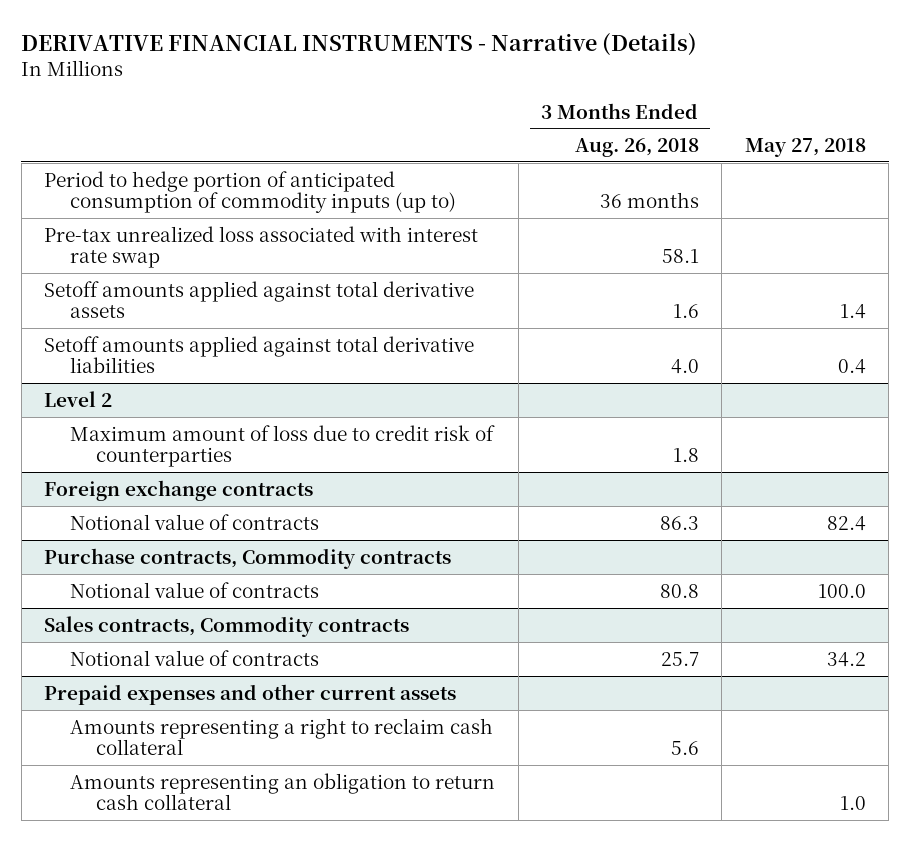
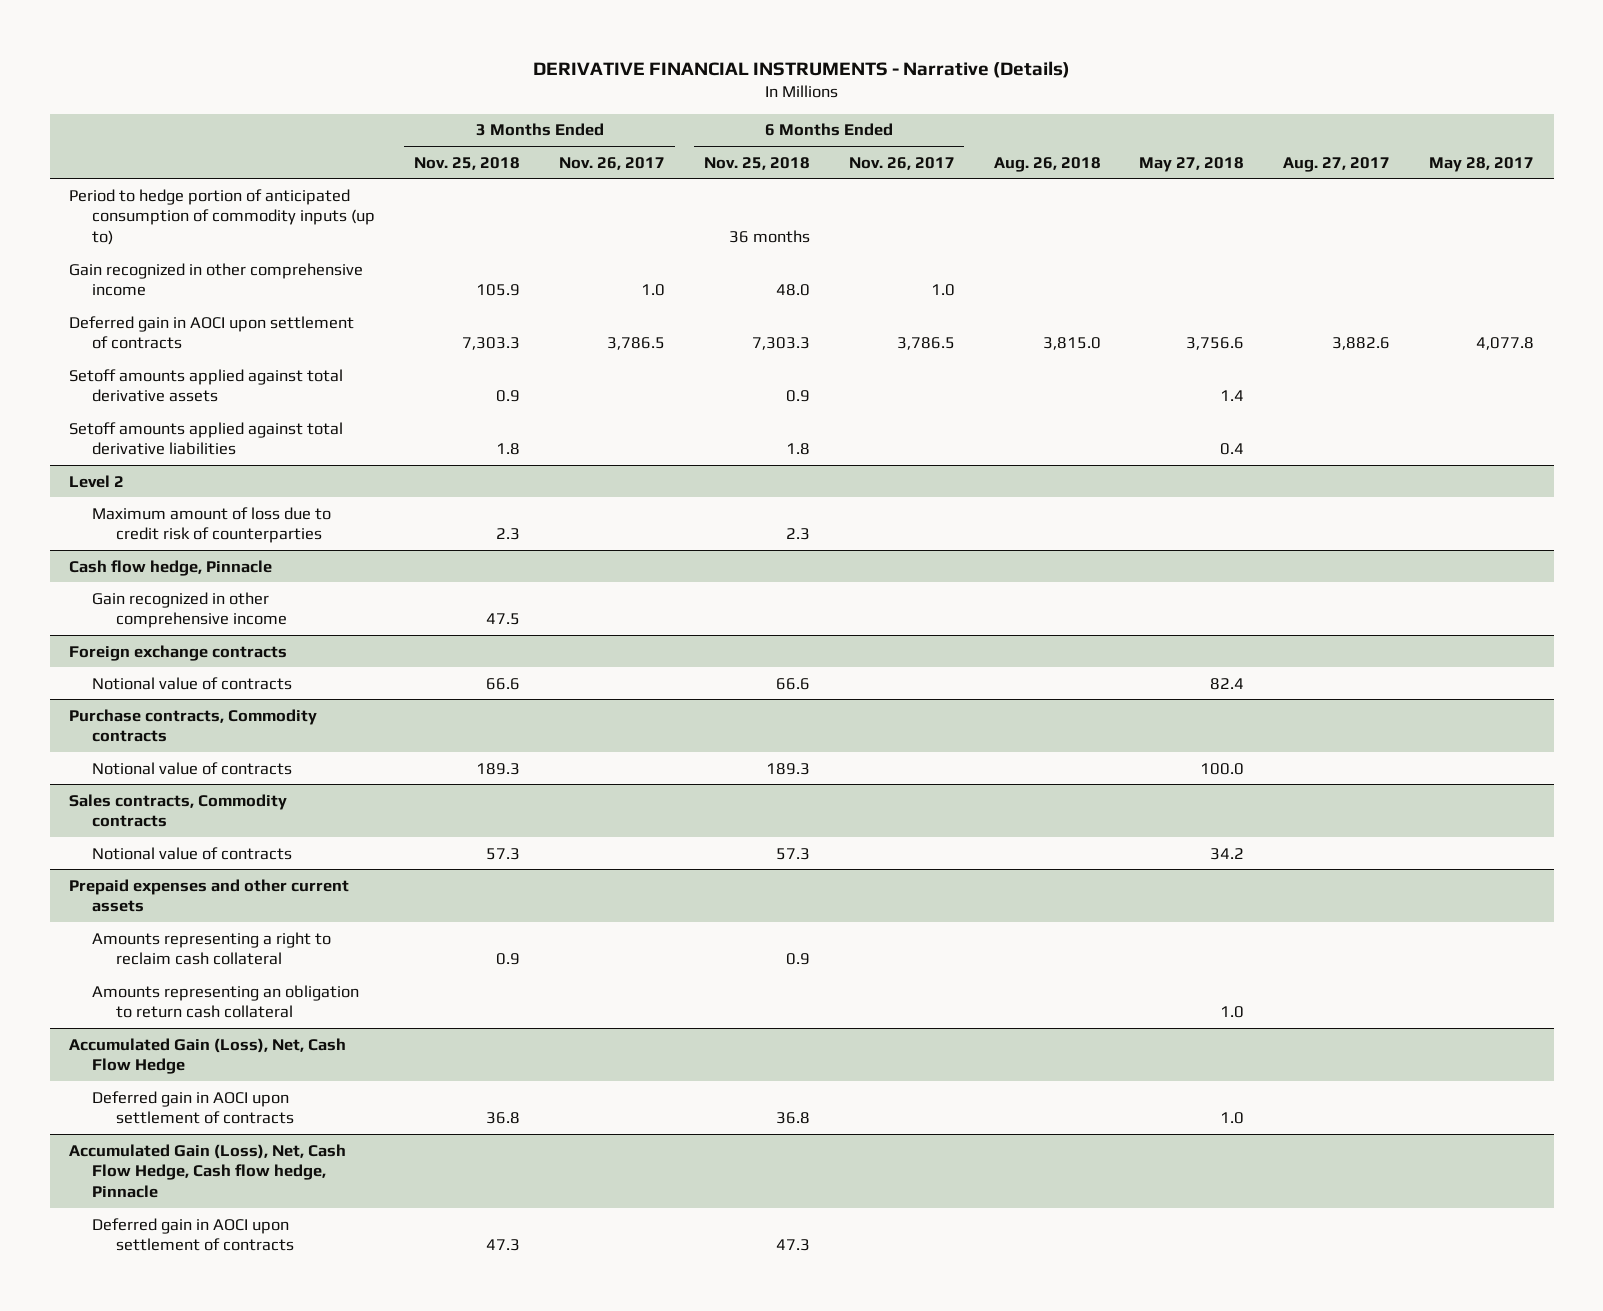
- | 3 Months Ended Aug. 26, 2018 | May 27, 2018
+ | 3 Months Ended Nov. 25, 2018 | 3 Months Ended Nov. 26, 2017 | 6 Months Ended Nov. 25, 2018 | 6 Months Ended Nov. 26, 2017 | Aug. 26, 2018 | May 27, 2018 | Aug. 27, 2017 | May 28, 2017
- Pre-tax unrealized loss associated with interest rate swap | 58.1 |
+ Gain recognized in other comprehensive income | 105.9 | 1.0 | 48.0 | 1.0 | | | |
+ Deferred gain in AOCI upon settlement of contracts | 7,303.3 | 3,786.5 | 7,303.3 | 3,786.5 | 3,815.0 | 3,756.6 | 3,882.6 | 4,077.8
+ Cash flow hedge, Pinnacle
+ Gain recognized in other comprehensive income | 47.5 | | | | | | |
+ Accumulated Gain (Loss), Net, Cash Flow Hedge
+ Deferred gain in AOCI upon settlement of contracts | 36.8 | | 36.8 | | | 1.0 | |
+ Accumulated Gain (Loss), Net, Cash Flow Hedge, Cash flow hedge, Pinnacle
+ Deferred gain in AOCI upon settlement of contracts | 47.3 | | 47.3 | | | | |

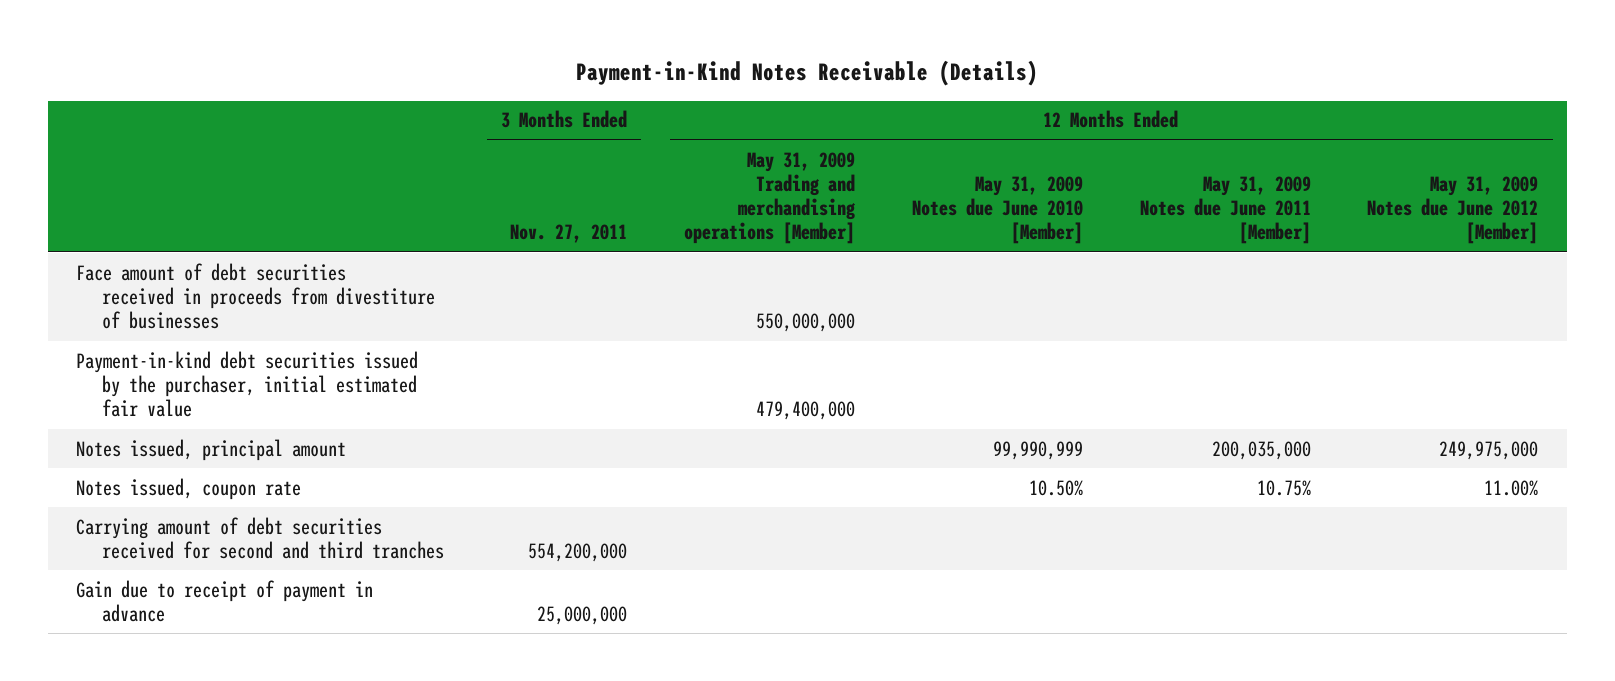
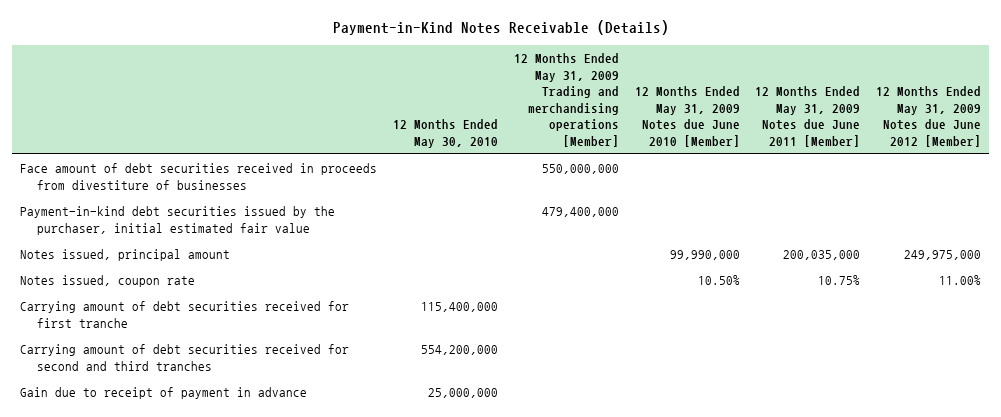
- | 3 Months Ended Nov. 27, 2011 | 12 Months Ended May 31, 2009 Trading and merchandising operations [Member] | 12 Months Ended May 31, 2009 Notes due June 2010 [Member] | 12 Months Ended May 31, 2009 Notes due June 2011 [Member] | 12 Months Ended May 31, 2009 Notes due June 2012 [Member]
+ | 12 Months Ended May 30, 2010 | 12 Months Ended May 31, 2009 Trading and merchandising operations [Member] | 12 Months Ended May 31, 2009 Notes due June 2010 [Member] | 12 Months Ended May 31, 2009 Notes due June 2011 [Member] | 12 Months Ended May 31, 2009 Notes due June 2012 [Member]
- Notes issued, principal amount | | | 99,990,999 | 200,035,000 | 249,975,000
+ Notes issued, principal amount | | | 99,990,000 | 200,035,000 | 249,975,000
+ Carrying amount of debt securities received for first tranche | 115,400,000 | | | |

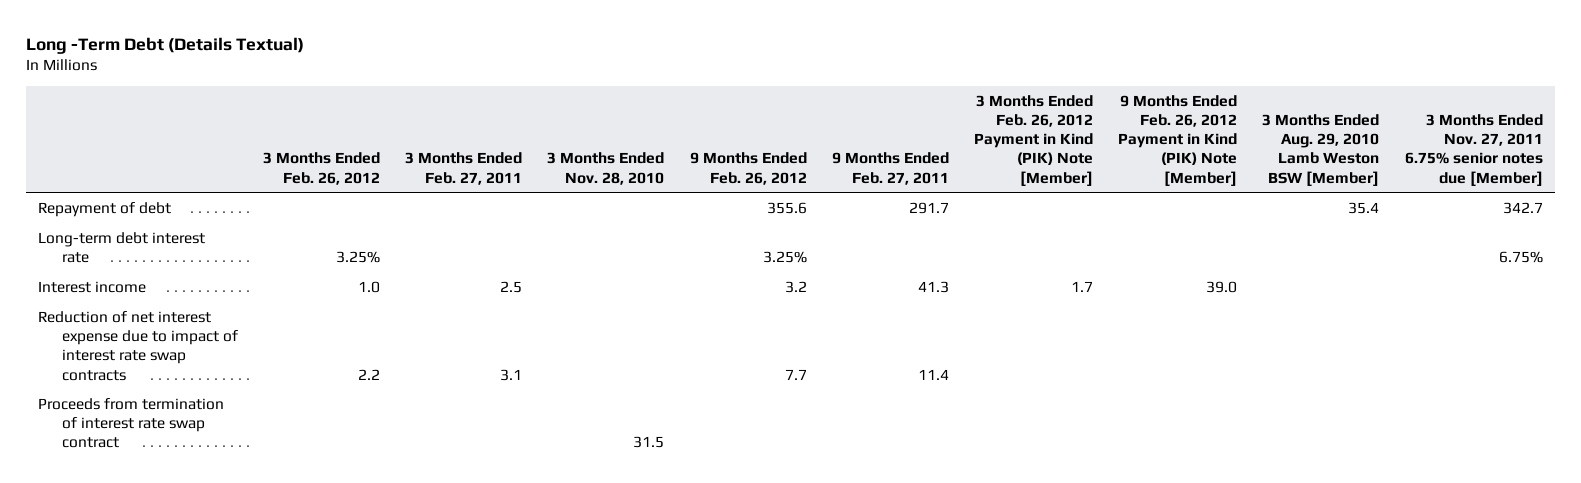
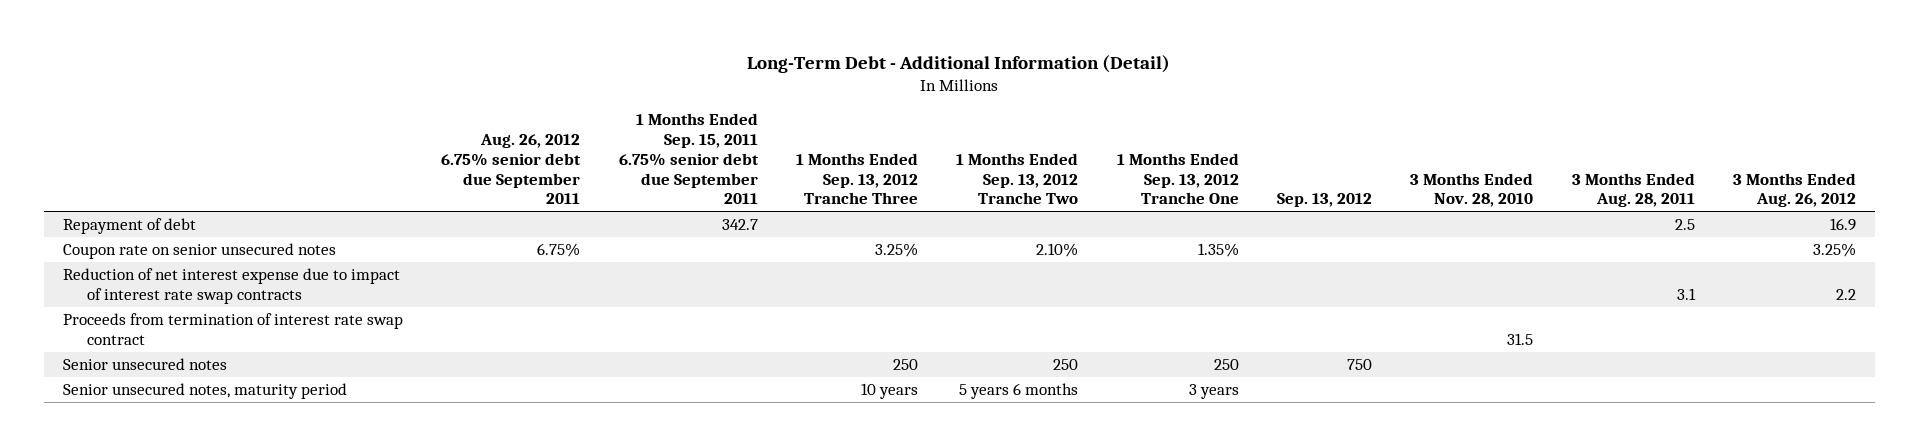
- Long -Term Debt (Details Textual)
+ Long-Term Debt - Additional Information (Detail)
- | 3 Months Ended Feb. 26, 2012 | 3 Months Ended Feb. 27, 2011 | 3 Months Ended Nov. 28, 2010 | 9 Months Ended Feb. 26, 2012 | 9 Months Ended Feb. 27, 2011 | 3 Months Ended Feb. 26, 2012 Payment in Kind (PIK) Note [Member] | 9 Months Ended Feb. 26, 2012 Payment in Kind (PIK) Note [Member] | 3 Months Ended Aug. 29, 2010 Lamb Weston BSW [Member] | 3 Months Ended Nov. 27, 2011 6.75% senior notes due [Member]
+ | Aug. 26, 2012 6.75% senior debt due September 2011 | 1 Months Ended Sep. 15, 2011 6.75% senior debt due September 2011 | 1 Months Ended Sep. 13, 2012 Tranche Three | 1 Months Ended Sep. 13, 2012 Tranche Two | 1 Months Ended Sep. 13, 2012 Tranche One | Sep. 13, 2012 | 3 Months Ended Nov. 28, 2010 | 3 Months Ended Aug. 28, 2011 | 3 Months Ended Aug. 26, 2012
- Long-term debt interest rate | 3.25% | | | 3.25% | | | | | 6.75%
- Interest income | 1.0 | 2.5 | | 3.2 | 41.3 | 1.7 | 39.0 | |
+ Coupon rate on senior unsecured notes | 6.75% | | 3.25% | 2.10% | 1.35% | | | | 3.25%
+ Senior unsecured notes | | | 250 | 250 | 250 | 750 | | |
+ Senior unsecured notes, maturity period | | | 10 years | 5 years 6 months | 3 years | | | |

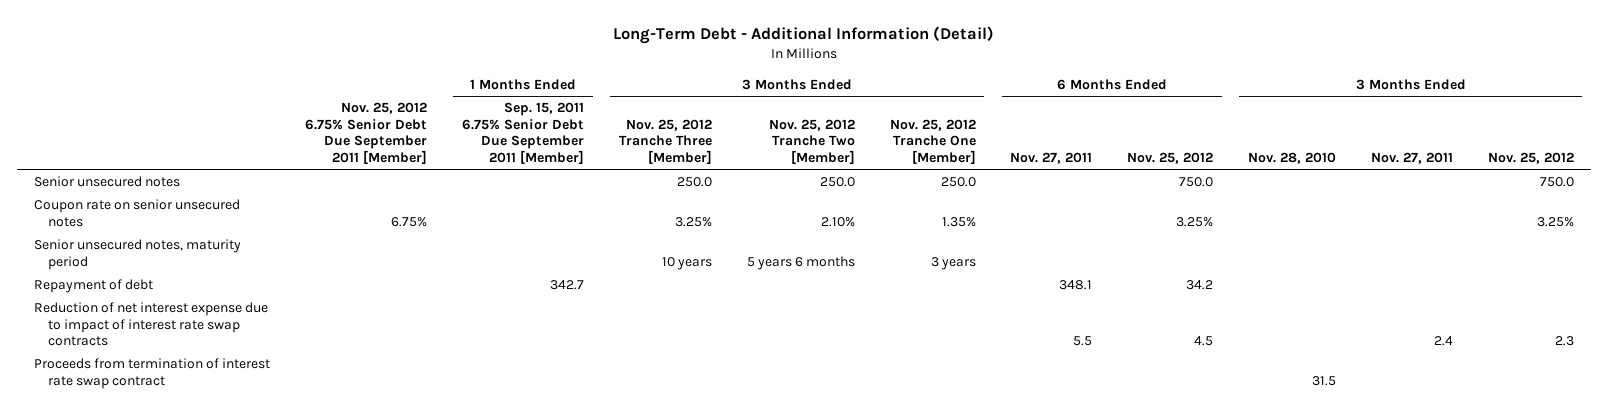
- | Aug. 26, 2012 6.75% senior debt due September 2011 | 1 Months Ended Sep. 15, 2011 6.75% senior debt due September 2011 | 1 Months Ended Sep. 13, 2012 Tranche Three | 1 Months Ended Sep. 13, 2012 Tranche Two | 1 Months Ended Sep. 13, 2012 Tranche One | Sep. 13, 2012 | 3 Months Ended Nov. 28, 2010 | 3 Months Ended Aug. 28, 2011 | 3 Months Ended Aug. 26, 2012
+ | Nov. 25, 2012 6.75% Senior Debt Due September 2011 [Member] | 1 Months Ended Sep. 15, 2011 6.75% Senior Debt Due September 2011 [Member] | 3 Months Ended Nov. 25, 2012 Tranche Three [Member] | 3 Months Ended Nov. 25, 2012 Tranche Two [Member] | 3 Months Ended Nov. 25, 2012 Tranche One [Member] | 6 Months Ended Nov. 27, 2011 | 6 Months Ended Nov. 25, 2012 | 3 Months Ended Nov. 28, 2010 | 3 Months Ended Nov. 27, 2011 | 3 Months Ended Nov. 25, 2012
moved up: Senior unsecured notes | | | 250.0 | 250.0 | 250.0 | | 750.0 | | | 750.0
moved up: Senior unsecured notes, maturity period | | | 10 years | 5 years 6 months | 3 years | | | | |
moved down: Repayment of debt | | 342.7 | | | | 348.1 | 34.2 | | |

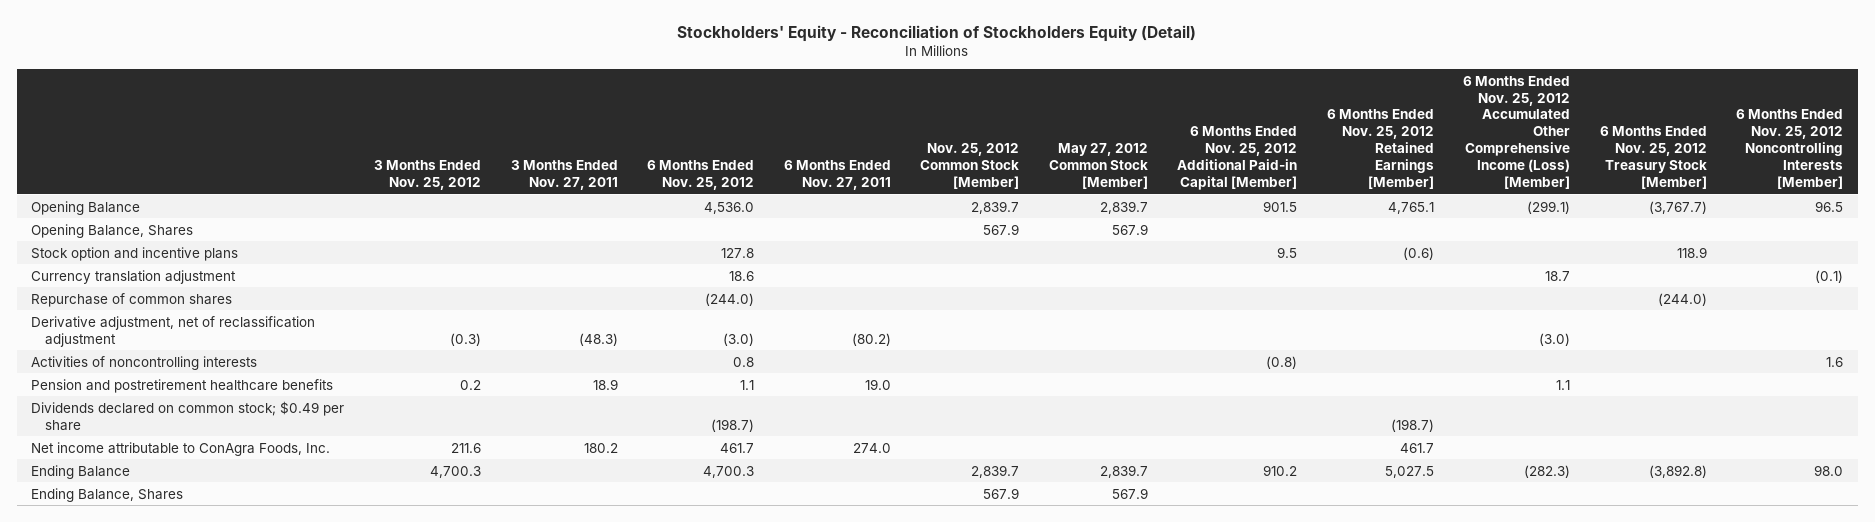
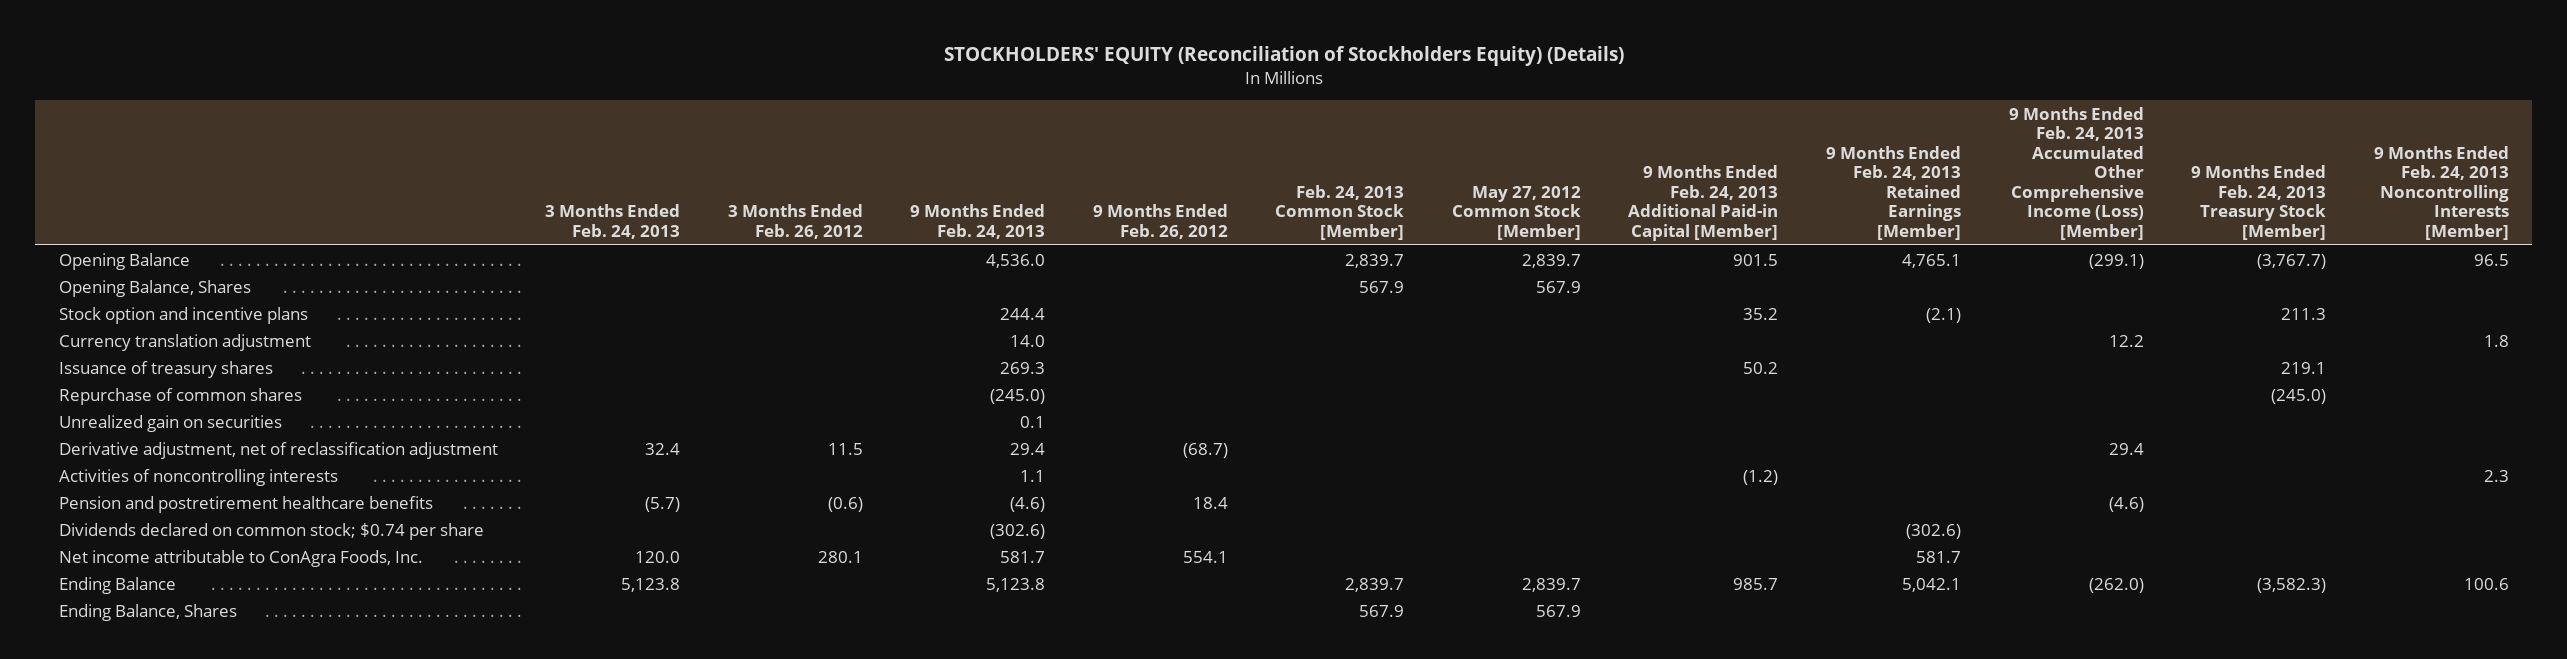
- Stockholders' Equity - Reconciliation of Stockholders Equity (Detail)
+ STOCKHOLDERS' EQUITY (Reconciliation of Stockholders Equity) (Details)
- | 3 Months Ended Nov. 25, 2012 | 3 Months Ended Nov. 27, 2011 | 6 Months Ended Nov. 25, 2012 | 6 Months Ended Nov. 27, 2011 | Nov. 25, 2012 Common Stock [Member] | May 27, 2012 Common Stock [Member] | 6 Months Ended Nov. 25, 2012 Additional Paid-in Capital [Member] | 6 Months Ended Nov. 25, 2012 Retained Earnings [Member] | 6 Months Ended Nov. 25, 2012 Accumulated Other Comprehensive Income (Loss) [Member] | 6 Months Ended Nov. 25, 2012 Treasury Stock [Member] | 6 Months Ended Nov. 25, 2012 Noncontrolling Interests [Member]
+ | 3 Months Ended Feb. 24, 2013 | 3 Months Ended Feb. 26, 2012 | 9 Months Ended Feb. 24, 2013 | 9 Months Ended Feb. 26, 2012 | Feb. 24, 2013 Common Stock [Member] | May 27, 2012 Common Stock [Member] | 9 Months Ended Feb. 24, 2013 Additional Paid-in Capital [Member] | 9 Months Ended Feb. 24, 2013 Retained Earnings [Member] | 9 Months Ended Feb. 24, 2013 Accumulated Other Comprehensive Income (Loss) [Member] | 9 Months Ended Feb. 24, 2013 Treasury Stock [Member] | 9 Months Ended Feb. 24, 2013 Noncontrolling Interests [Member]
+ Issuance of treasury shares | | | 269.3 | | | | 50.2 | | | 219.1 |
+ Unrealized gain on securities | | | 0.1 | | | | | | | |
- Dividends declared on common stock; $0.49 per share | | | (198.7) | | | | | (198.7) | | |
+ Dividends declared on common stock; $0.74 per share | | | (302.6) | | | | | (302.6) | | |

